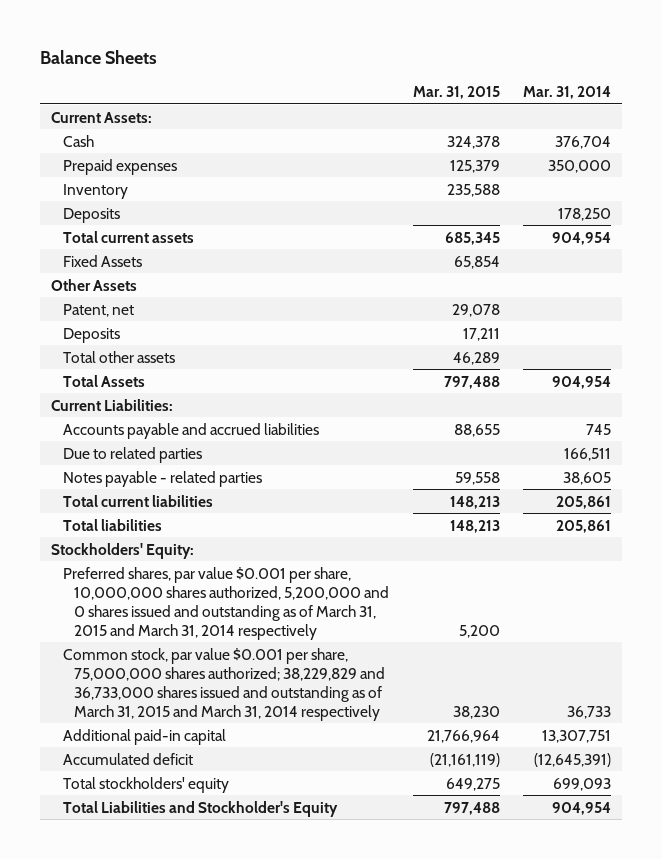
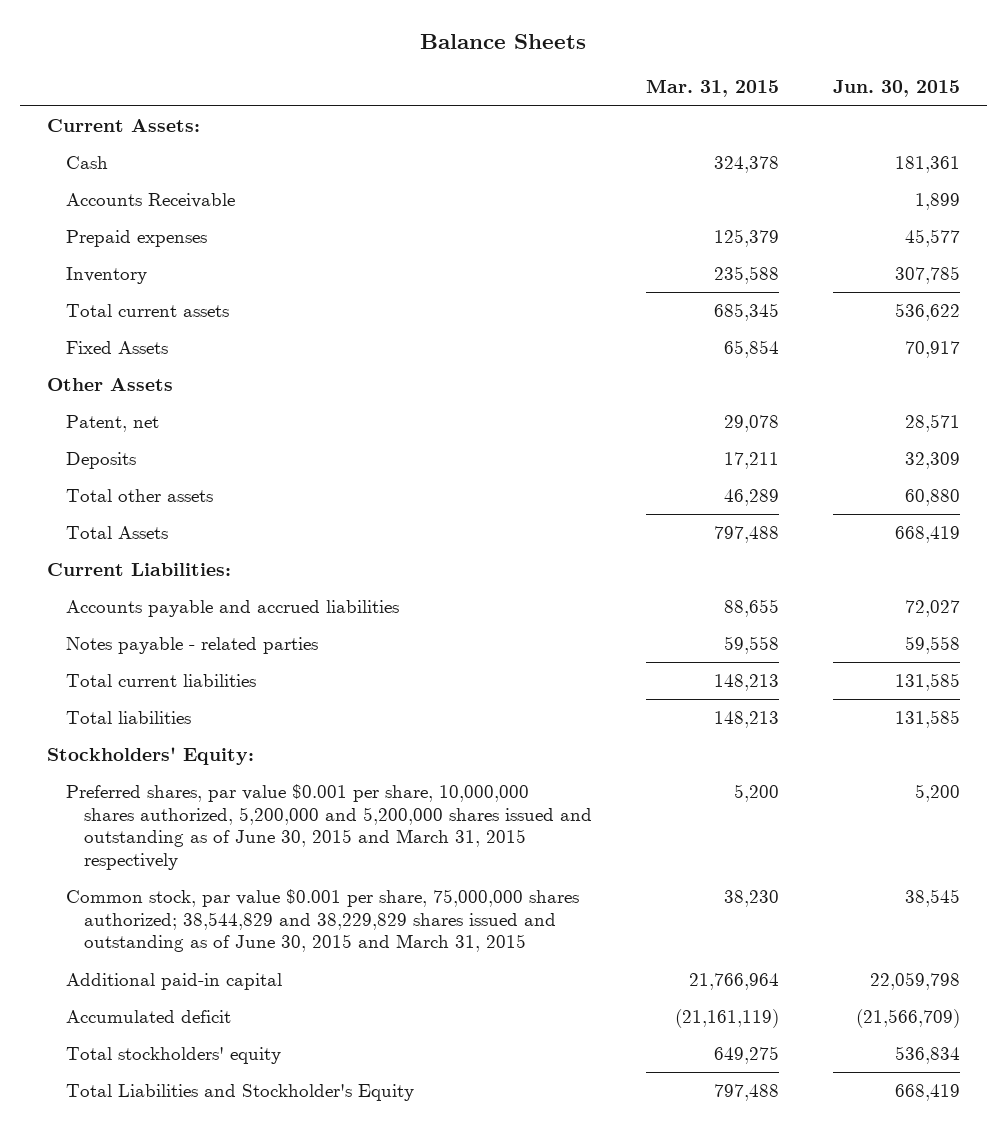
- | Mar. 31, 2015 | Mar. 31, 2014
+ | Mar. 31, 2015 | Jun. 30, 2015
+ Accounts Receivable | | 1,899
- Deposits | | 178,250
- Due to related parties | | 166,511
- Preferred shares, par value $0.001 per share, 10,000,000 shares authorized, 5,200,000 and 0 shares issued and outstanding as of March 31, 2015 and March 31, 2014 respectively | 5,200 |
- Common stock, par value $0.001 per share, 75,000,000 shares authorized; 38,229,829 and 36,733,000 shares issued and outstanding as of March 31, 2015 and March 31, 2014 respectively | 38,230 | 36,733
+ Preferred shares, par value $0.001 per share, 10,000,000 shares authorized, 5,200,000 and 5,200,000 shares issued and outstanding as of June 30, 2015 and March 31, 2015 respectively | 5,200 | 5,200
+ Common stock, par value $0.001 per share, 75,000,000 shares authorized; 38,544,829 and 38,229,829 shares issued and outstanding as of June 30, 2015 and March 31, 2015 | 38,230 | 38,545

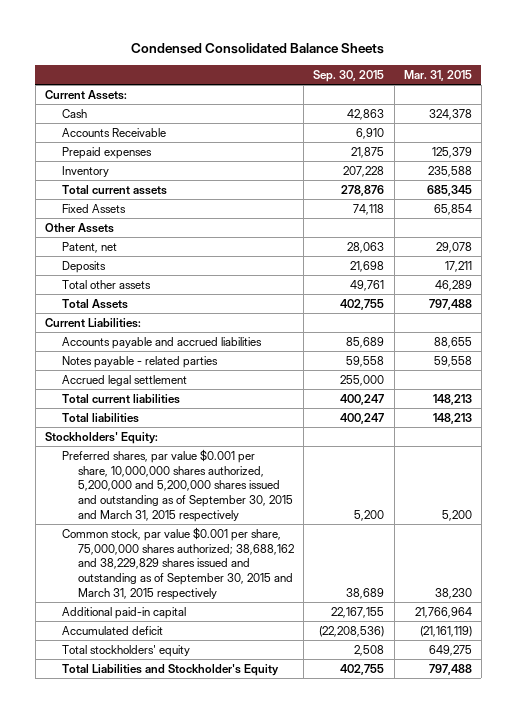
- Balance Sheets
+ Condensed Consolidated Balance Sheets
- | Mar. 31, 2015 | Jun. 30, 2015
+ | Sep. 30, 2015 | Mar. 31, 2015
+ Accrued legal settlement | 255,000 |
- Preferred shares, par value $0.001 per share, 10,000,000 shares authorized, 5,200,000 and 5,200,000 shares issued and outstanding as of June 30, 2015 and March 31, 2015 respectively | 5,200 | 5,200
- Common stock, par value $0.001 per share, 75,000,000 shares authorized; 38,544,829 and 38,229,829 shares issued and outstanding as of June 30, 2015 and March 31, 2015 | 38,230 | 38,545
+ Preferred shares, par value $0.001 per share, 10,000,000 shares authorized, 5,200,000 and 5,200,000 shares issued and outstanding as of September 30, 2015 and March 31, 2015 respectively | 5,200 | 5,200
+ Common stock, par value $0.001 per share, 75,000,000 shares authorized; 38,688,162 and 38,229,829 shares issued and outstanding as of September 30, 2015 and March 31, 2015 respectively | 38,689 | 38,230

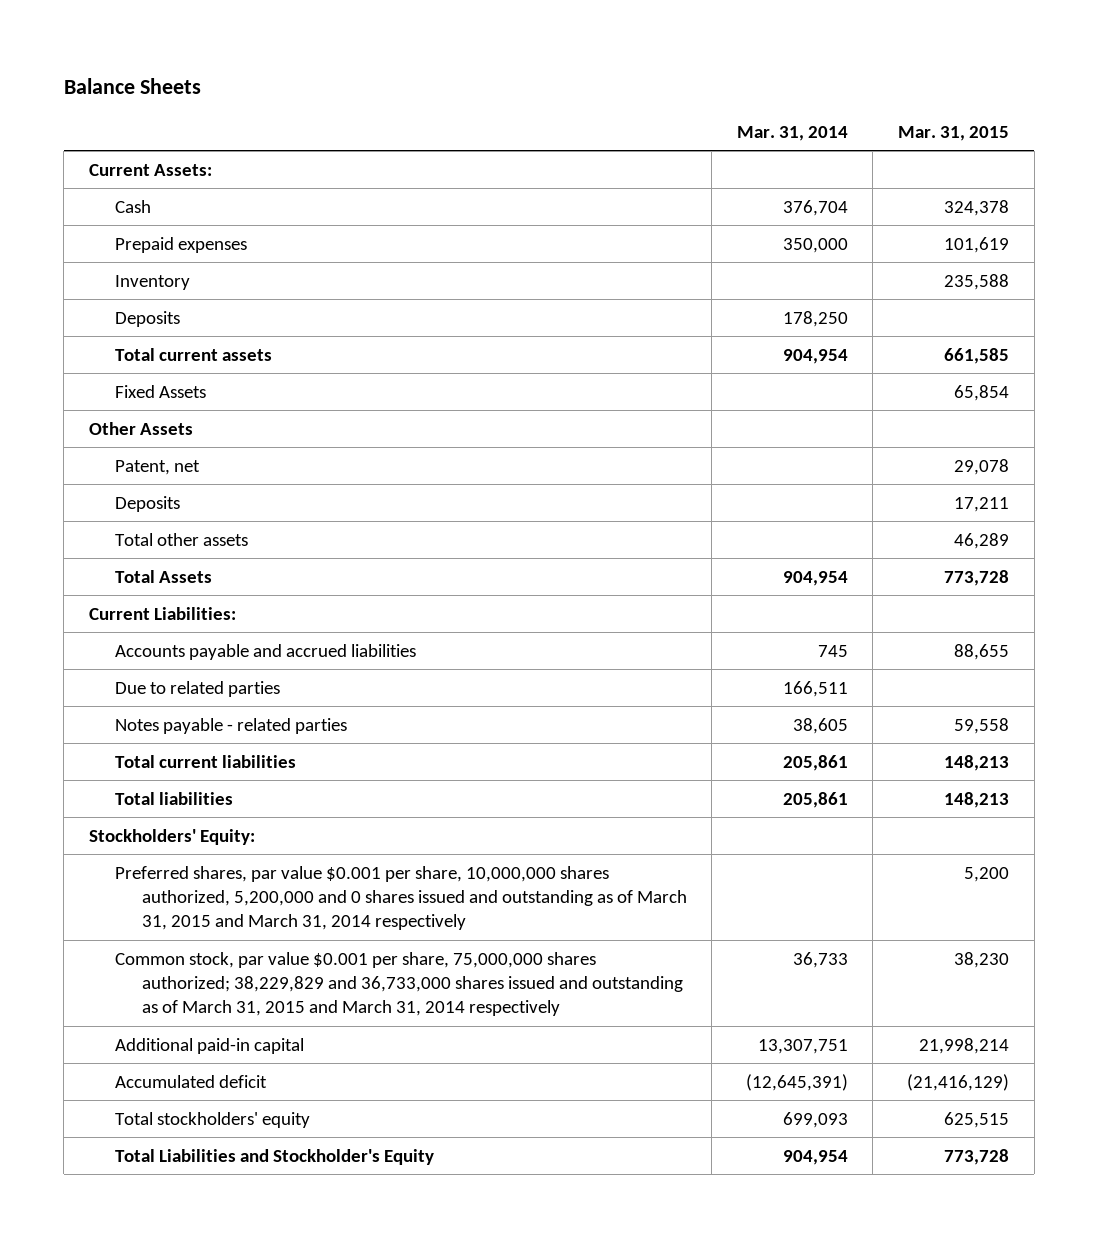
- Condensed Consolidated Balance Sheets
+ Balance Sheets
- | Sep. 30, 2015 | Mar. 31, 2015
+ | Mar. 31, 2014 | Mar. 31, 2015
- Accounts Receivable | 6,910 |
- Prepaid expenses | 21,875 | 125,379
+ Prepaid expenses | 350,000 | 101,619
- Total current assets | 278,876 | 685,345
+ Deposits | 178,250 |
+ Total current assets | 904,954 | 661,585
- Total Assets | 402,755 | 797,488
+ Total Assets | 904,954 | 773,728
+ Due to related parties | 166,511 |
- Accrued legal settlement | 255,000 |
- Preferred shares, par value $0.001 per share, 10,000,000 shares authorized, 5,200,000 and 5,200,000 shares issued and outstanding as of September 30, 2015 and March 31, 2015 respectively | 5,200 | 5,200
- Common stock, par value $0.001 per share, 75,000,000 shares authorized; 38,688,162 and 38,229,829 shares issued and outstanding as of September 30, 2015 and March 31, 2015 respectively | 38,689 | 38,230
- Additional paid-in capital | 22,167,155 | 21,766,964
- Accumulated deficit | (22,208,536) | (21,161,119)
- Total stockholders' equity | 2,508 | 649,275
- Total Liabilities and Stockholder's Equity | 402,755 | 797,488
+ Preferred shares, par value $0.001 per share, 10,000,000 shares authorized, 5,200,000 and 0 shares issued and outstanding as of March 31, 2015 and March 31, 2014 respectively | | 5,200
+ Common stock, par value $0.001 per share, 75,000,000 shares authorized; 38,229,829 and 36,733,000 shares issued and outstanding as of March 31, 2015 and March 31, 2014 respectively | 36,733 | 38,230
+ Additional paid-in capital | 13,307,751 | 21,998,214
+ Accumulated deficit | (12,645,391) | (21,416,129)
+ Total stockholders' equity | 699,093 | 625,515
+ Total Liabilities and Stockholder's Equity | 904,954 | 773,728

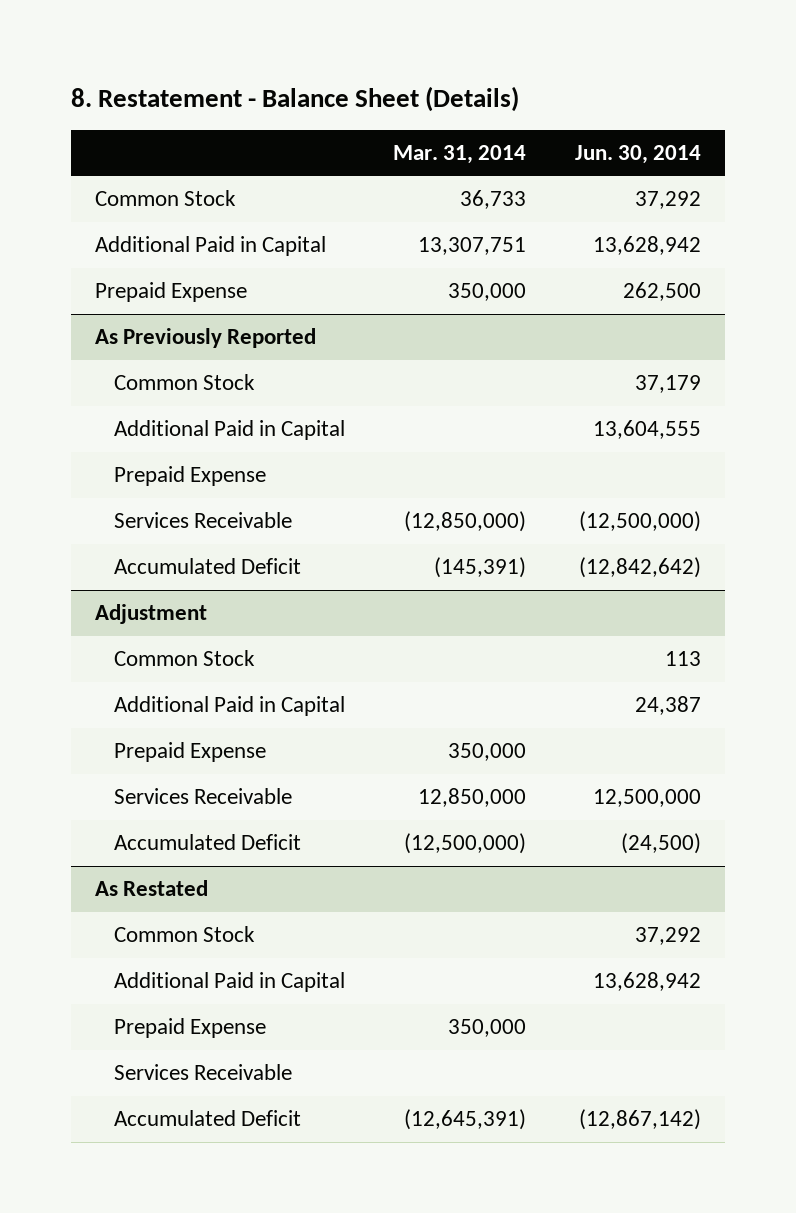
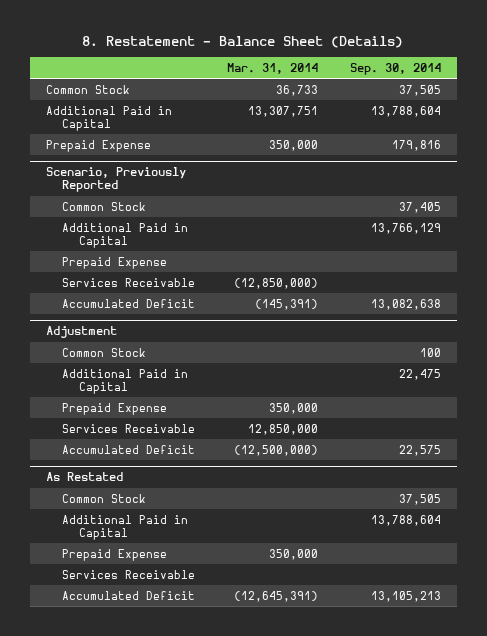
- | Mar. 31, 2014 | Jun. 30, 2014
+ | Mar. 31, 2014 | Sep. 30, 2014
- As Previously Reported
+ Scenario, Previously Reported

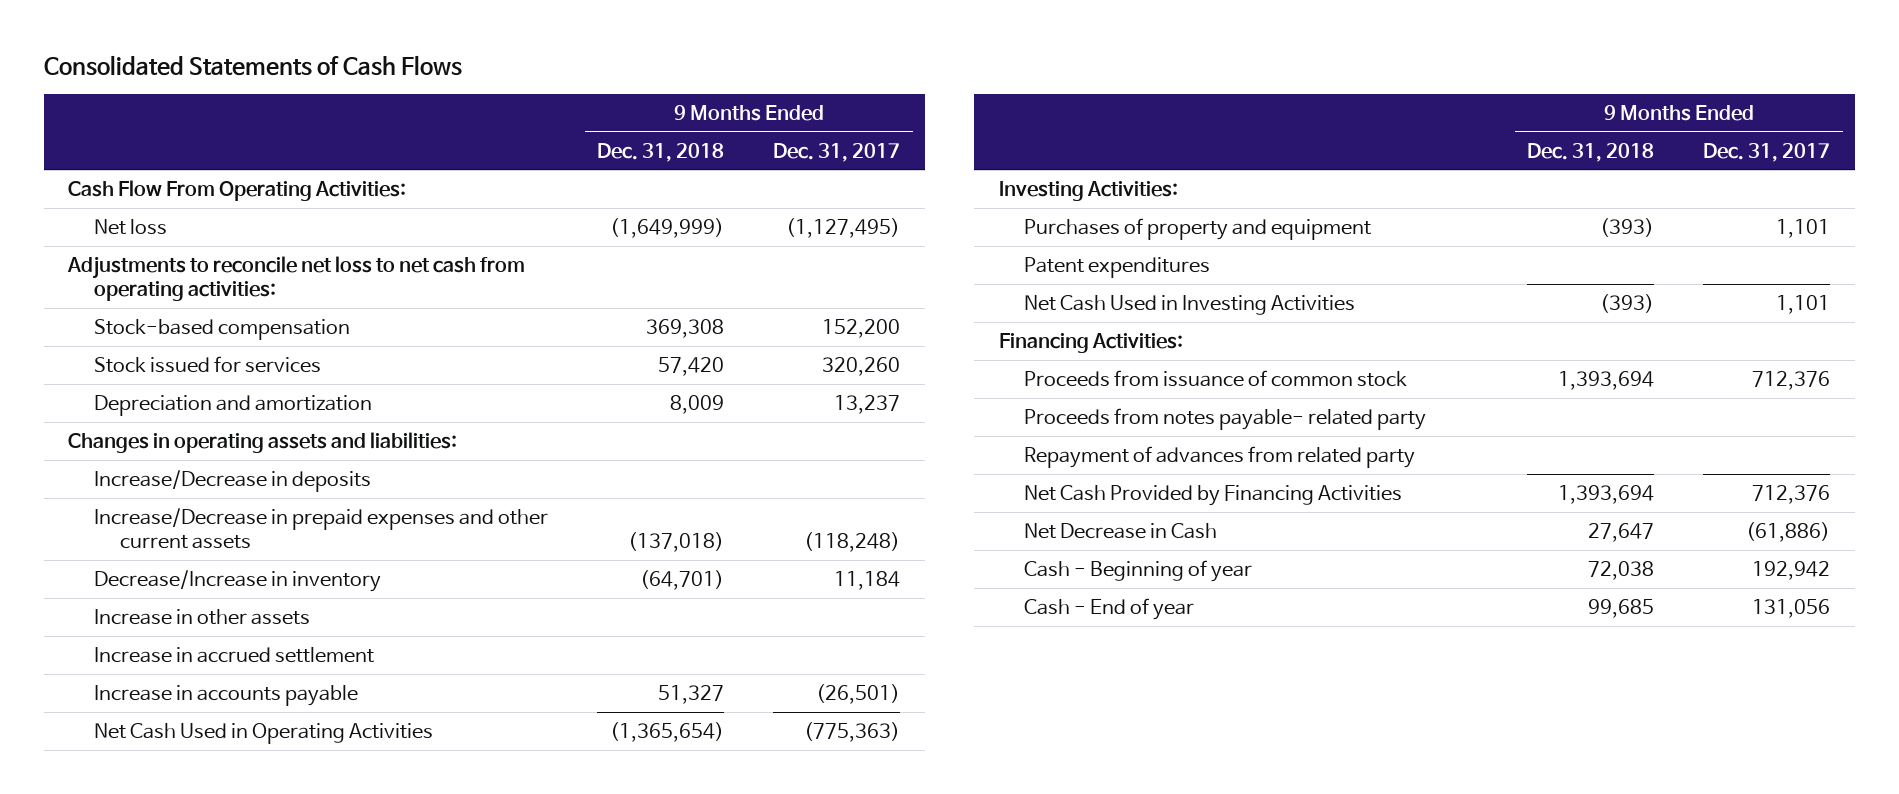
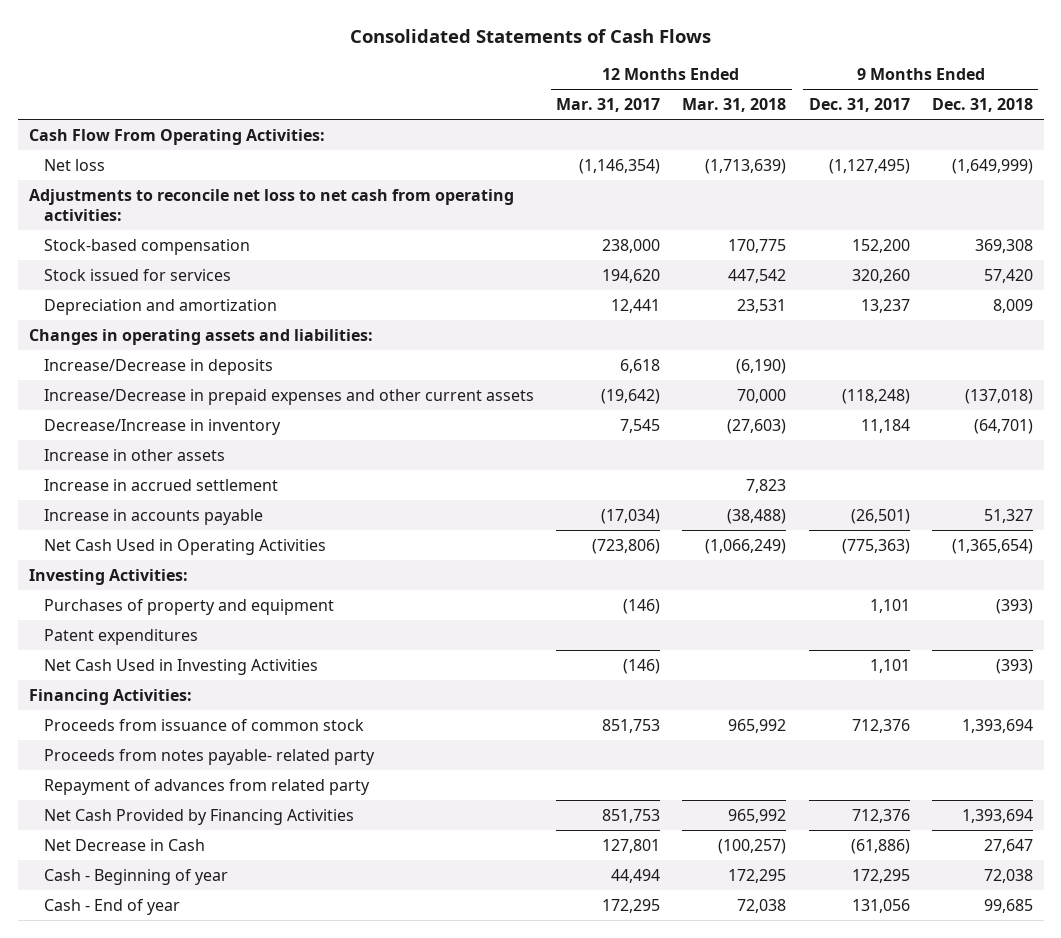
- | 9 Months Ended Dec. 31, 2018 | 9 Months Ended Dec. 31, 2017
+ | 12 Months Ended Mar. 31, 2017 | 12 Months Ended Mar. 31, 2018 | 9 Months Ended Dec. 31, 2017 | 9 Months Ended Dec. 31, 2018
- Cash - Beginning of year | 72,038 | 192,942
+ Cash - Beginning of year | 44,494 | 172,295 | 172,295 | 72,038

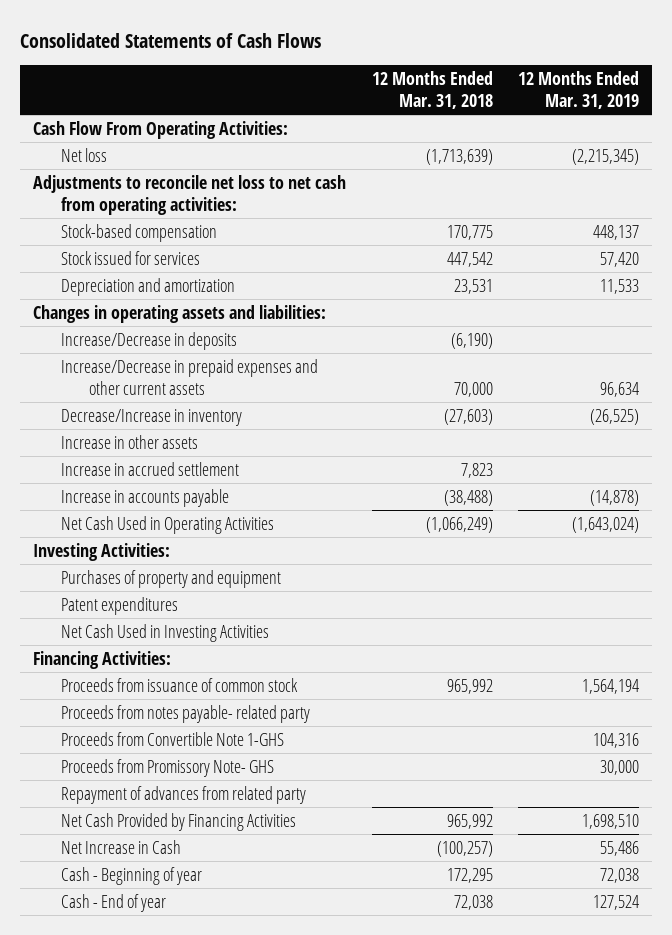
- | 12 Months Ended Mar. 31, 2017 | 12 Months Ended Mar. 31, 2018 | 9 Months Ended Dec. 31, 2017 | 9 Months Ended Dec. 31, 2018
+ | 12 Months Ended Mar. 31, 2018 | 12 Months Ended Mar. 31, 2019
+ Proceeds from Convertible Note 1-GHS | | 104,316
+ Proceeds from Promissory Note- GHS | | 30,000
- Net Decrease in Cash | 127,801 | (100,257) | (61,886) | 27,647
+ Net Increase in Cash | (100,257) | 55,486

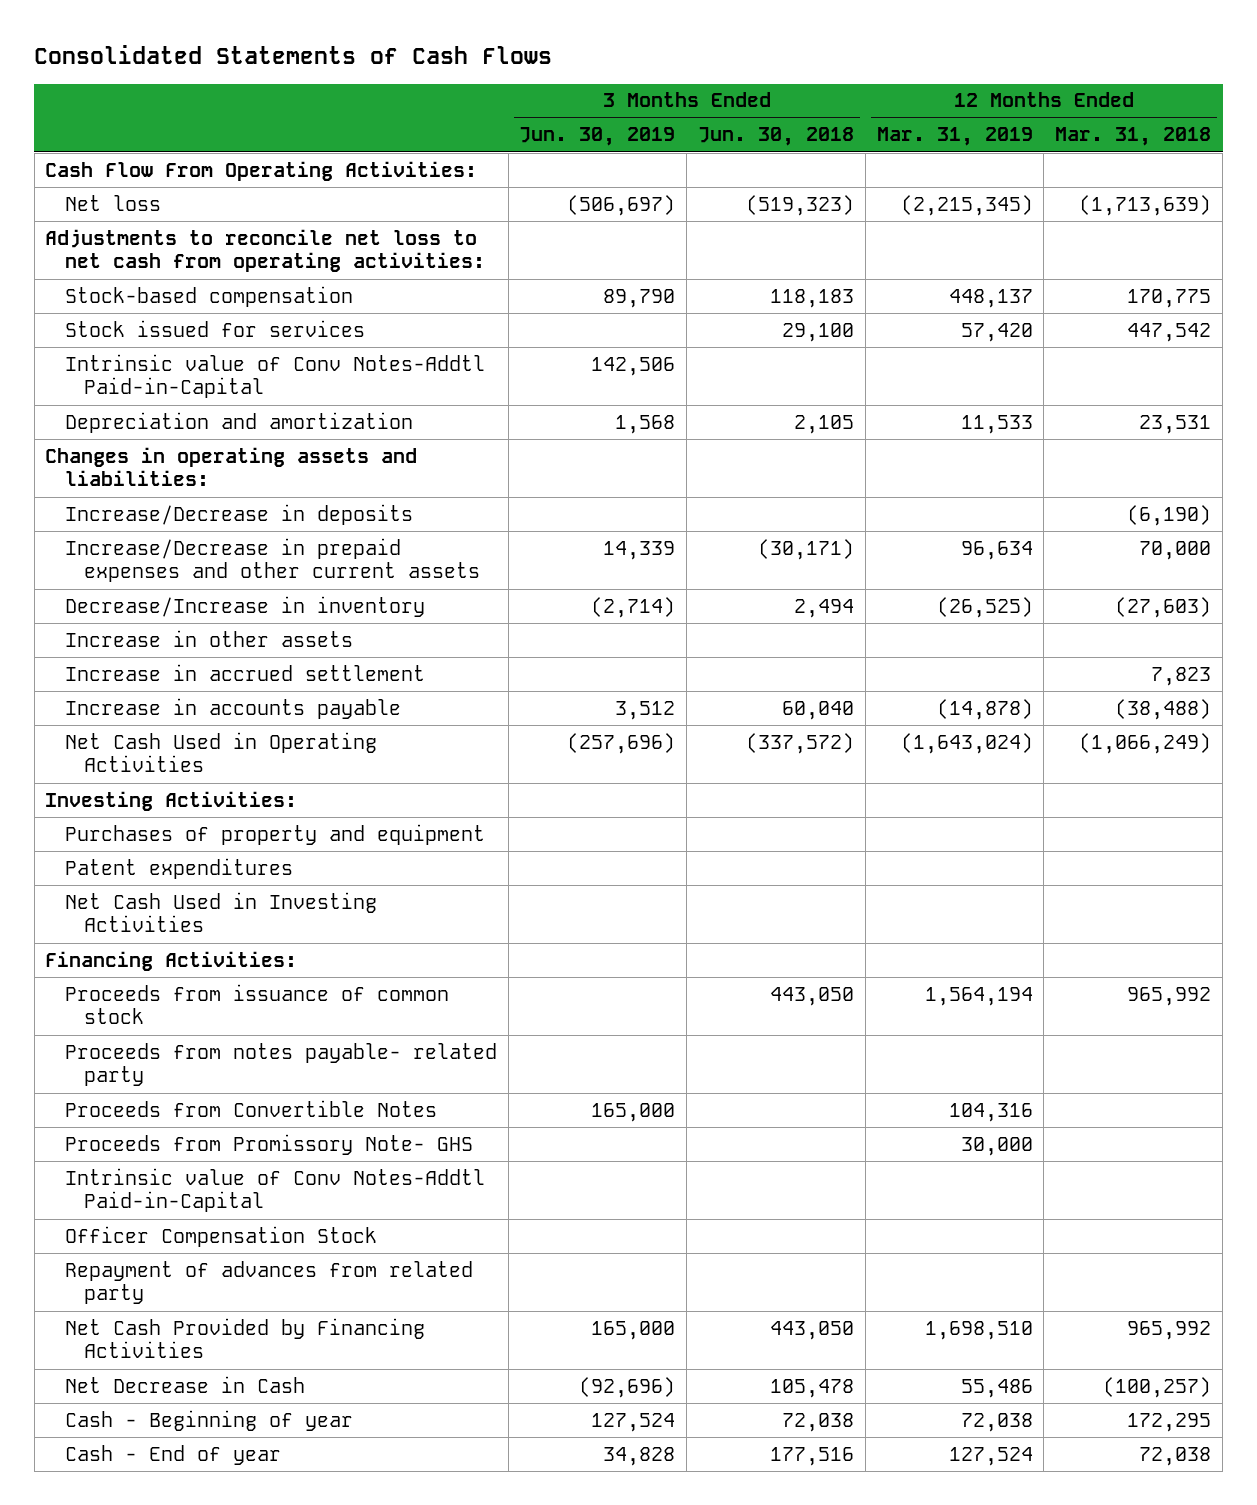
- | 12 Months Ended Mar. 31, 2018 | 12 Months Ended Mar. 31, 2019
+ | 3 Months Ended Jun. 30, 2019 | 3 Months Ended Jun. 30, 2018 | 12 Months Ended Mar. 31, 2019 | 12 Months Ended Mar. 31, 2018
+ Intrinsic value of Conv Notes-Addtl Paid-in-Capital | 142,506 | | |
- Proceeds from Convertible Note 1-GHS | | 104,316
+ Proceeds from Convertible Notes | 165,000 | | 104,316 |
+ Intrinsic value of Conv Notes-Addtl Paid-in-Capital
+ Officer Compensation Stock
- Net Increase in Cash | (100,257) | 55,486
+ Net Decrease in Cash | (92,696) | 105,478 | 55,486 | (100,257)

